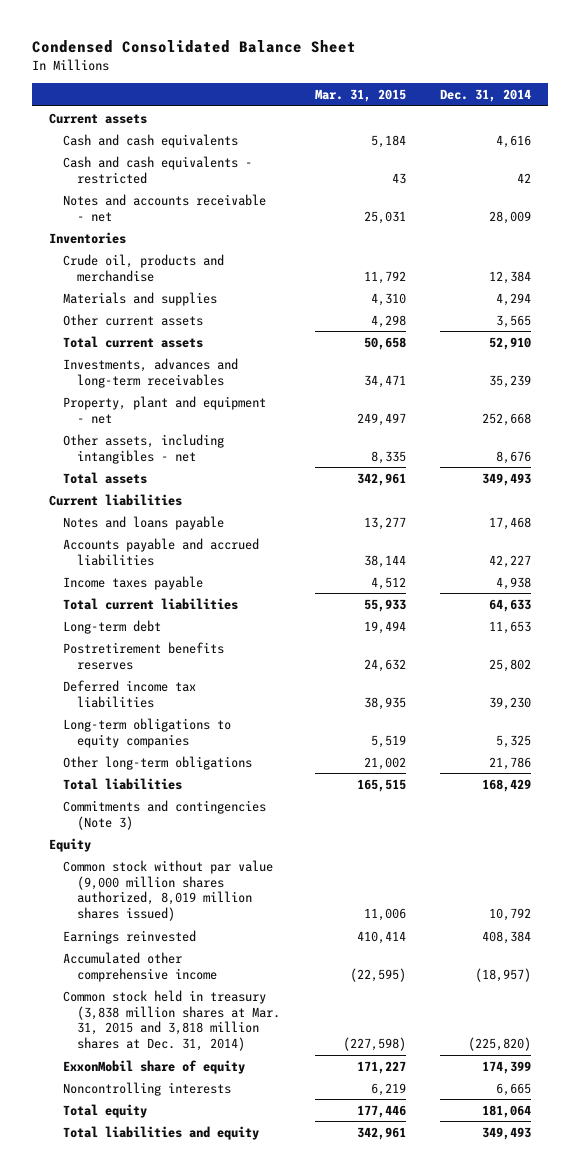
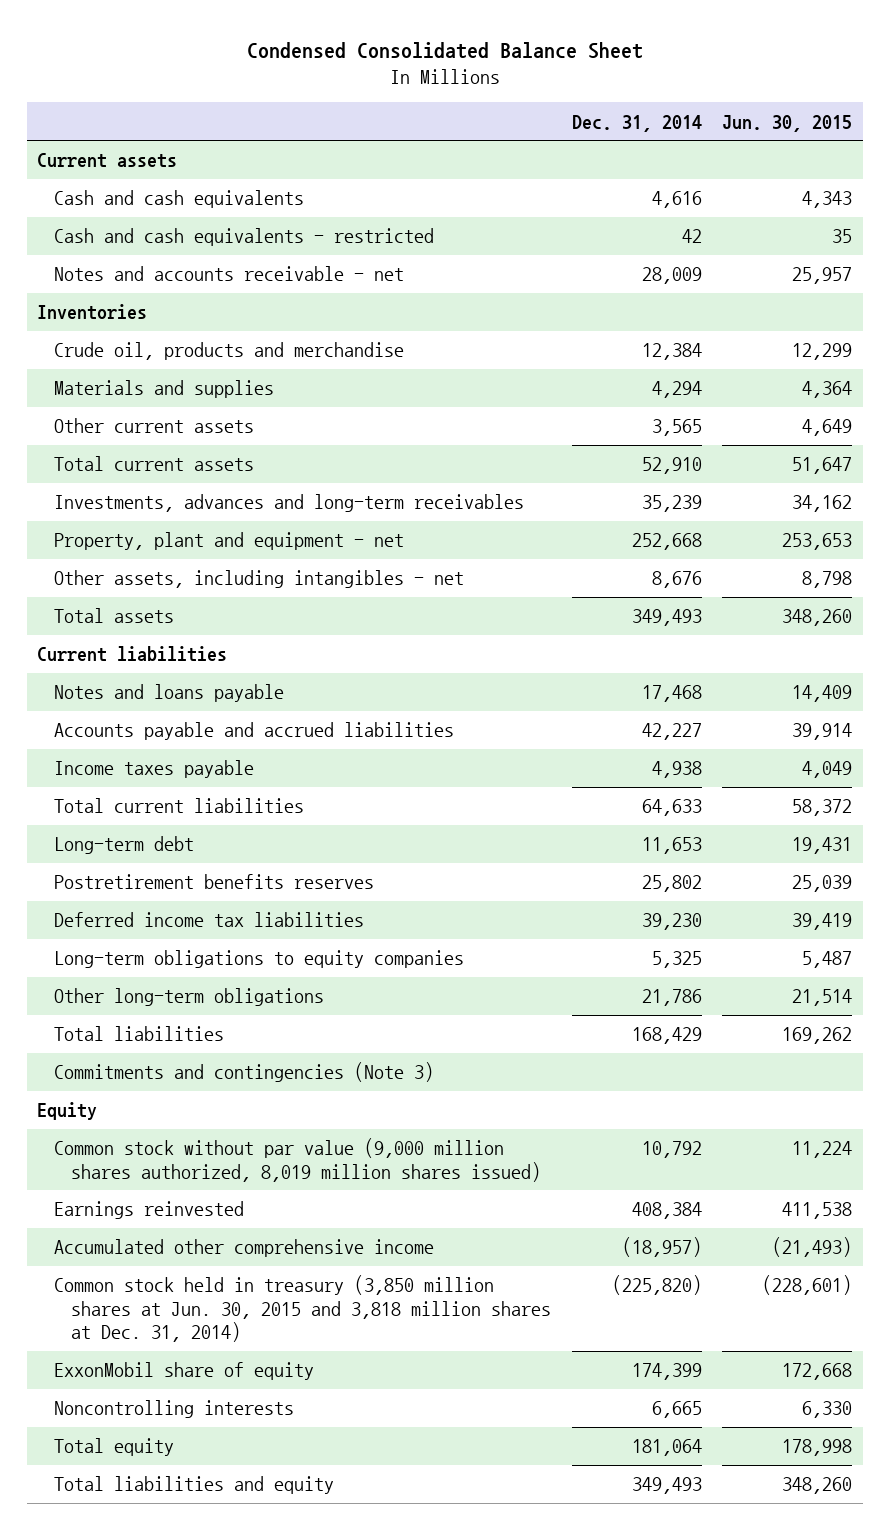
- | Mar. 31, 2015 | Dec. 31, 2014
+ | Dec. 31, 2014 | Jun. 30, 2015
- Common stock held in treasury (3,838 million shares at Mar. 31, 2015 and 3,818 million shares at Dec. 31, 2014) | (227,598) | (225,820)
+ Common stock held in treasury (3,850 million shares at Jun. 30, 2015 and 3,818 million shares at Dec. 31, 2014) | (225,820) | (228,601)

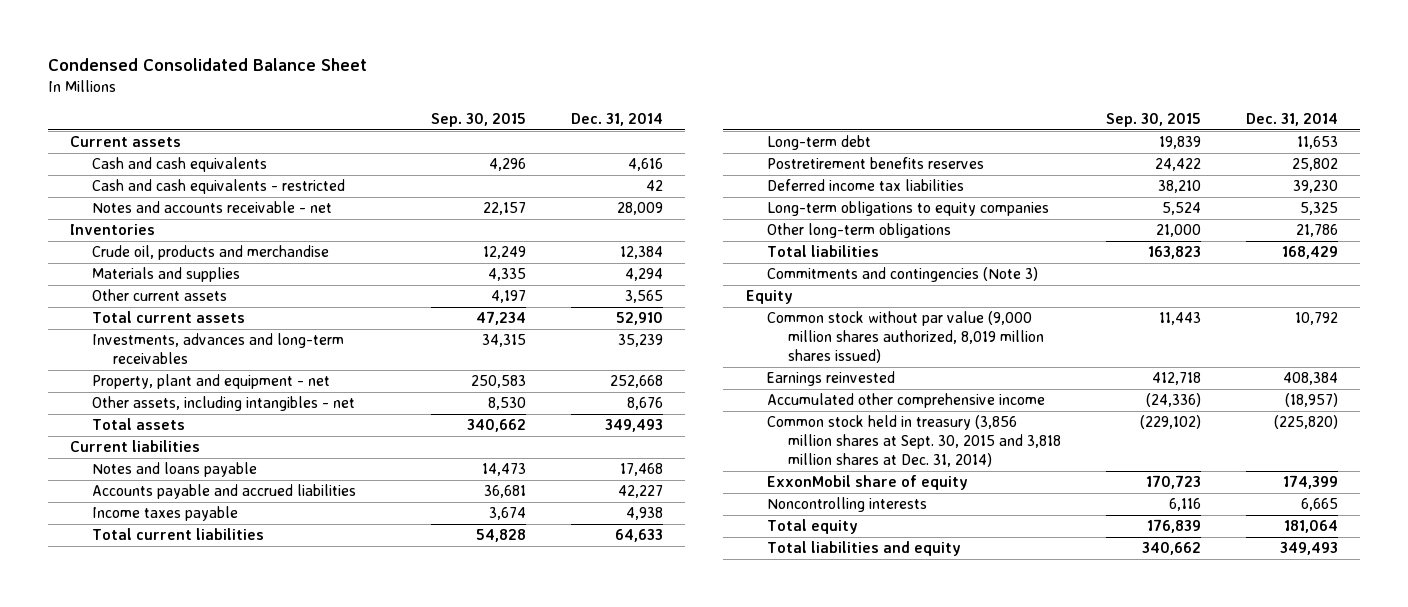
- | Dec. 31, 2014 | Jun. 30, 2015
+ | Sep. 30, 2015 | Dec. 31, 2014
- Common stock held in treasury (3,850 million shares at Jun. 30, 2015 and 3,818 million shares at Dec. 31, 2014) | (225,820) | (228,601)
+ Common stock held in treasury (3,856 million shares at Sept. 30, 2015 and 3,818 million shares at Dec. 31, 2014) | (229,102) | (225,820)

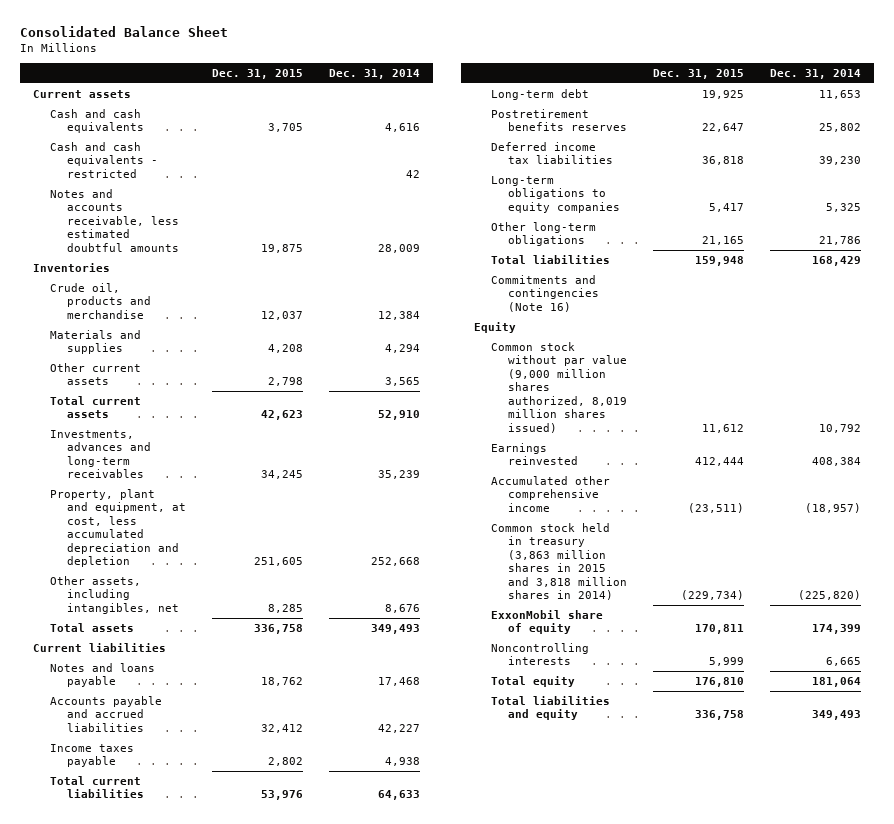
- Condensed Consolidated Balance Sheet
+ Consolidated Balance Sheet
- | Sep. 30, 2015 | Dec. 31, 2014
+ | Dec. 31, 2015 | Dec. 31, 2014
- Notes and accounts receivable - net | 22,157 | 28,009
+ Notes and accounts receivable, less estimated doubtful amounts | 19,875 | 28,009
- Property, plant and equipment - net | 250,583 | 252,668
- Other assets, including intangibles - net | 8,530 | 8,676
+ Property, plant and equipment, at cost, less accumulated depreciation and depletion | 251,605 | 252,668
+ Other assets, including intangibles, net | 8,285 | 8,676
- Commitments and contingencies (Note 3)
+ Commitments and contingencies (Note 16)
- Common stock held in treasury (3,856 million shares at Sept. 30, 2015 and 3,818 million shares at Dec. 31, 2014) | (229,102) | (225,820)
+ Common stock held in treasury (3,863 million shares in 2015 and 3,818 million shares in 2014) | (229,734) | (225,820)

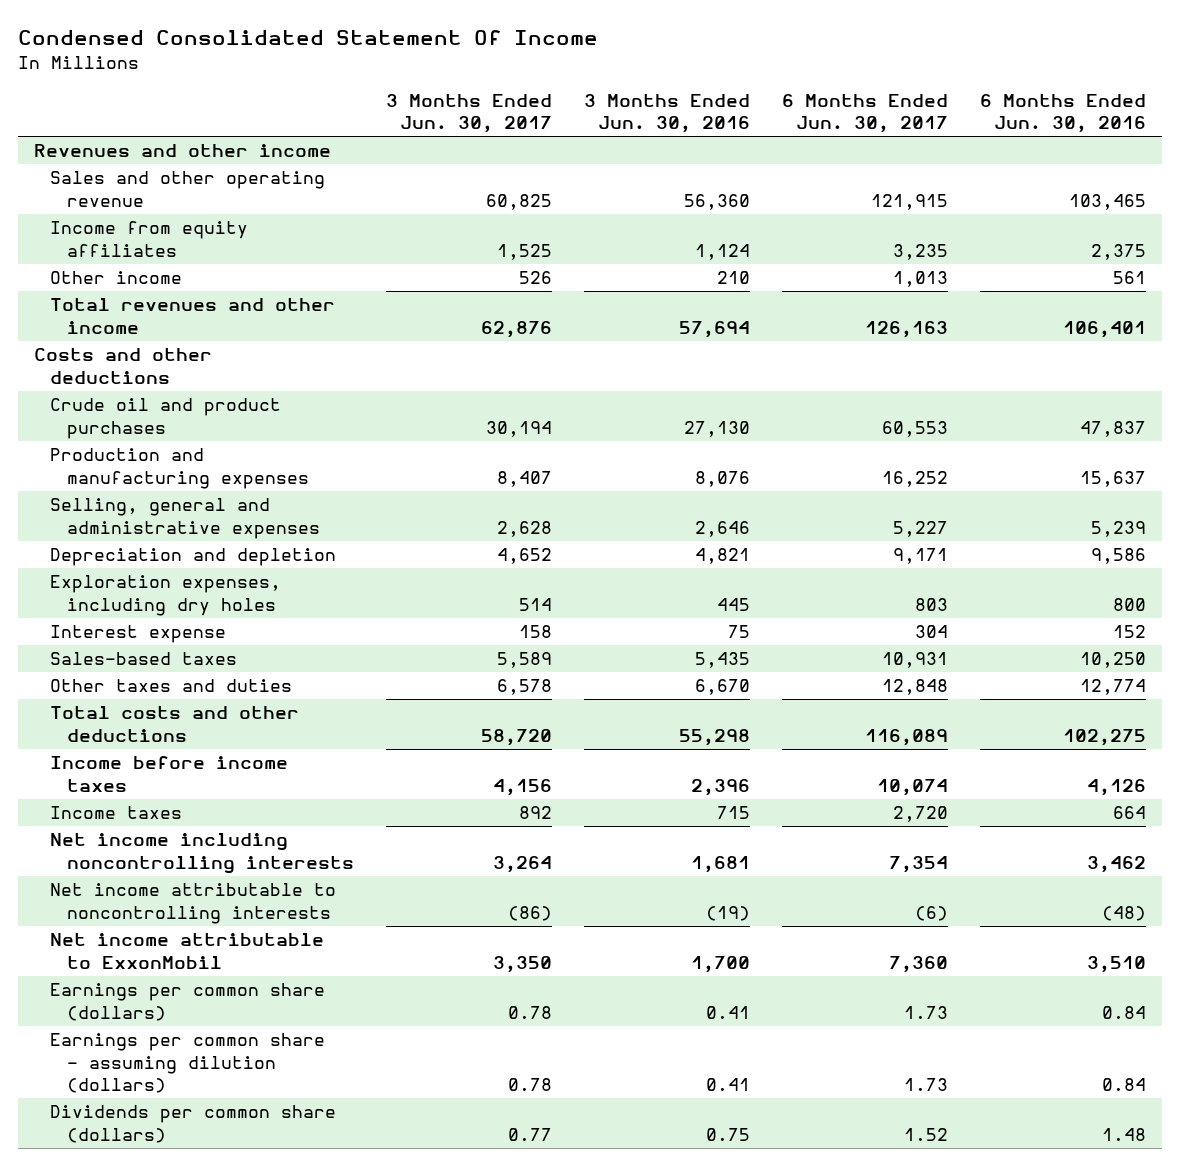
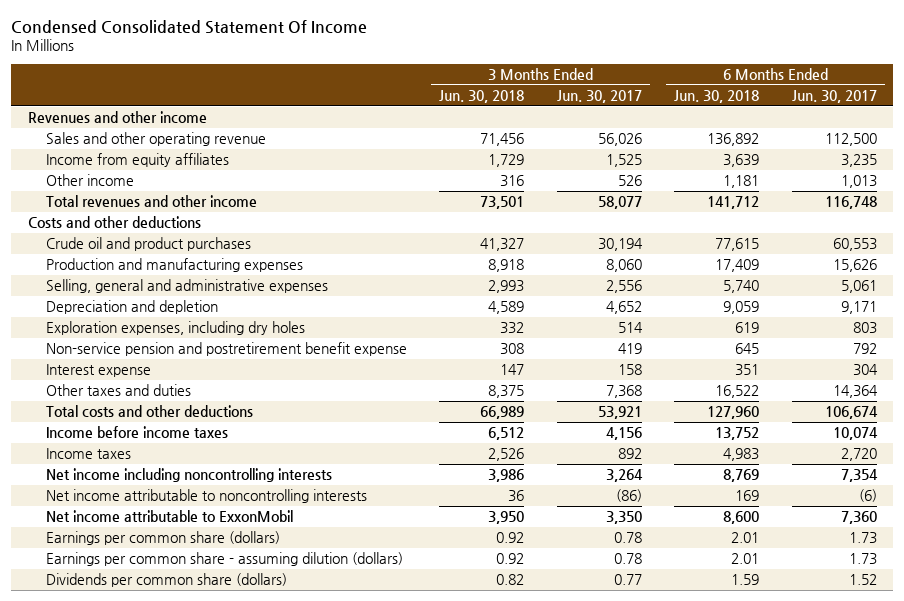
- | 3 Months Ended Jun. 30, 2017 | 3 Months Ended Jun. 30, 2016 | 6 Months Ended Jun. 30, 2017 | 6 Months Ended Jun. 30, 2016
+ | 3 Months Ended Jun. 30, 2018 | 3 Months Ended Jun. 30, 2017 | 6 Months Ended Jun. 30, 2018 | 6 Months Ended Jun. 30, 2017
- Sales and other operating revenue | 60,825 | 56,360 | 121,915 | 103,465
+ Sales and other operating revenue | 71,456 | 56,026 | 136,892 | 112,500
- Total revenues and other income | 62,876 | 57,694 | 126,163 | 106,401
+ Total revenues and other income | 73,501 | 58,077 | 141,712 | 116,748
- Production and manufacturing expenses | 8,407 | 8,076 | 16,252 | 15,637
- Selling, general and administrative expenses | 2,628 | 2,646 | 5,227 | 5,239
+ Production and manufacturing expenses | 8,918 | 8,060 | 17,409 | 15,626
+ Selling, general and administrative expenses | 2,993 | 2,556 | 5,740 | 5,061
+ Non-service pension and postretirement benefit expense | 308 | 419 | 645 | 792
- Sales-based taxes | 5,589 | 5,435 | 10,931 | 10,250
- Other taxes and duties | 6,578 | 6,670 | 12,848 | 12,774
- Total costs and other deductions | 58,720 | 55,298 | 116,089 | 102,275
+ Other taxes and duties | 8,375 | 7,368 | 16,522 | 14,364
+ Total costs and other deductions | 66,989 | 53,921 | 127,960 | 106,674

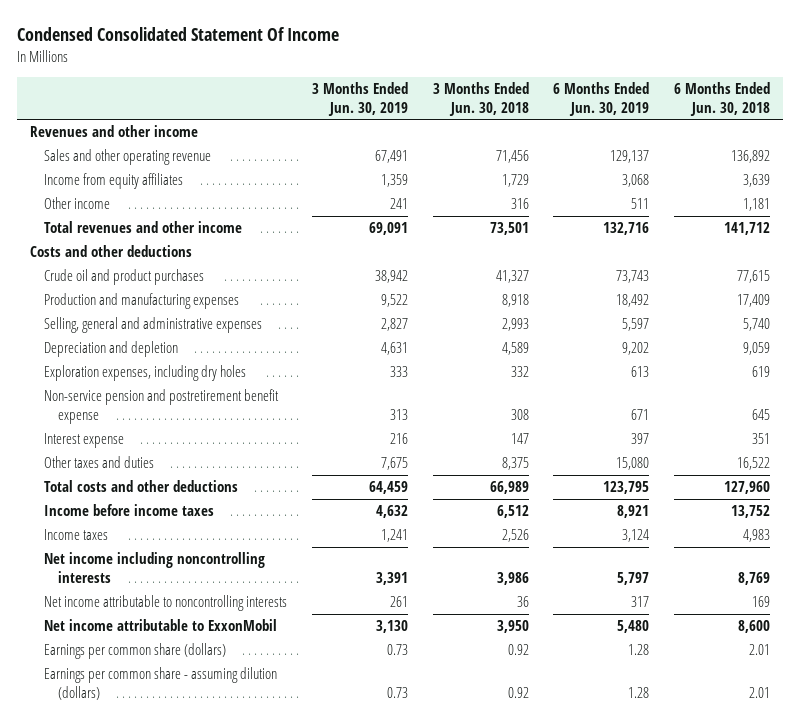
- | 3 Months Ended Jun. 30, 2018 | 3 Months Ended Jun. 30, 2017 | 6 Months Ended Jun. 30, 2018 | 6 Months Ended Jun. 30, 2017
+ | 3 Months Ended Jun. 30, 2019 | 3 Months Ended Jun. 30, 2018 | 6 Months Ended Jun. 30, 2019 | 6 Months Ended Jun. 30, 2018
- Dividends per common share (dollars) | 0.82 | 0.77 | 1.59 | 1.52

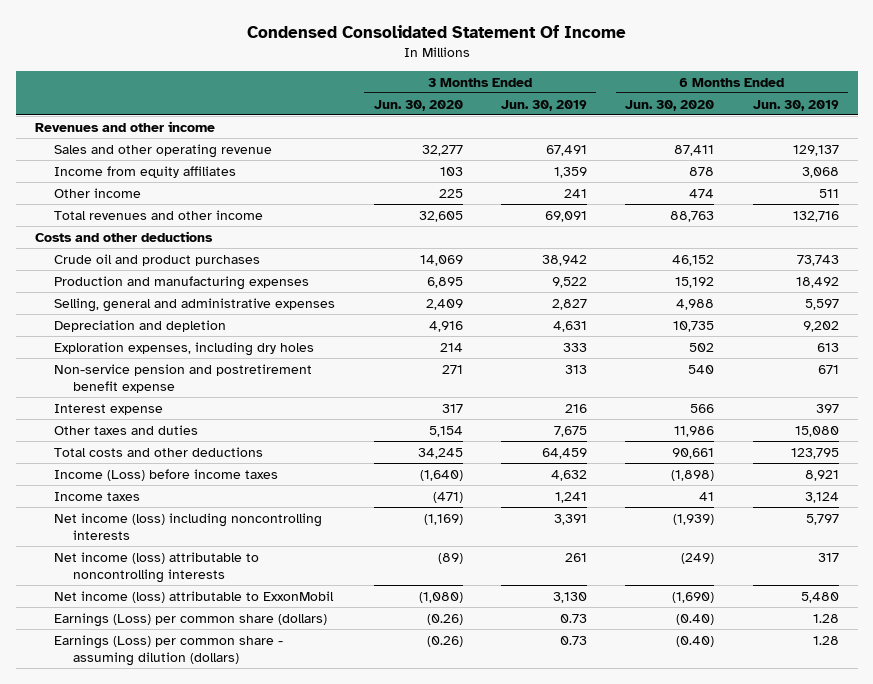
- | 3 Months Ended Jun. 30, 2019 | 3 Months Ended Jun. 30, 2018 | 6 Months Ended Jun. 30, 2019 | 6 Months Ended Jun. 30, 2018
+ | 3 Months Ended Jun. 30, 2020 | 3 Months Ended Jun. 30, 2019 | 6 Months Ended Jun. 30, 2020 | 6 Months Ended Jun. 30, 2019
- Income before income taxes | 4,632 | 6,512 | 8,921 | 13,752
+ Income (Loss) before income taxes | (1,640) | 4,632 | (1,898) | 8,921
- Net income including noncontrolling interests | 3,391 | 3,986 | 5,797 | 8,769
- Net income attributable to noncontrolling interests | 261 | 36 | 317 | 169
- Net income attributable to ExxonMobil | 3,130 | 3,950 | 5,480 | 8,600
- Earnings per common share (dollars) | 0.73 | 0.92 | 1.28 | 2.01
- Earnings per common share - assuming dilution (dollars) | 0.73 | 0.92 | 1.28 | 2.01
+ Net income (loss) including noncontrolling interests | (1,169) | 3,391 | (1,939) | 5,797
+ Net income (loss) attributable to noncontrolling interests | (89) | 261 | (249) | 317
+ Net income (loss) attributable to ExxonMobil | (1,080) | 3,130 | (1,690) | 5,480
+ Earnings (Loss) per common share (dollars) | (0.26) | 0.73 | (0.40) | 1.28
+ Earnings (Loss) per common share - assuming dilution (dollars) | (0.26) | 0.73 | (0.40) | 1.28

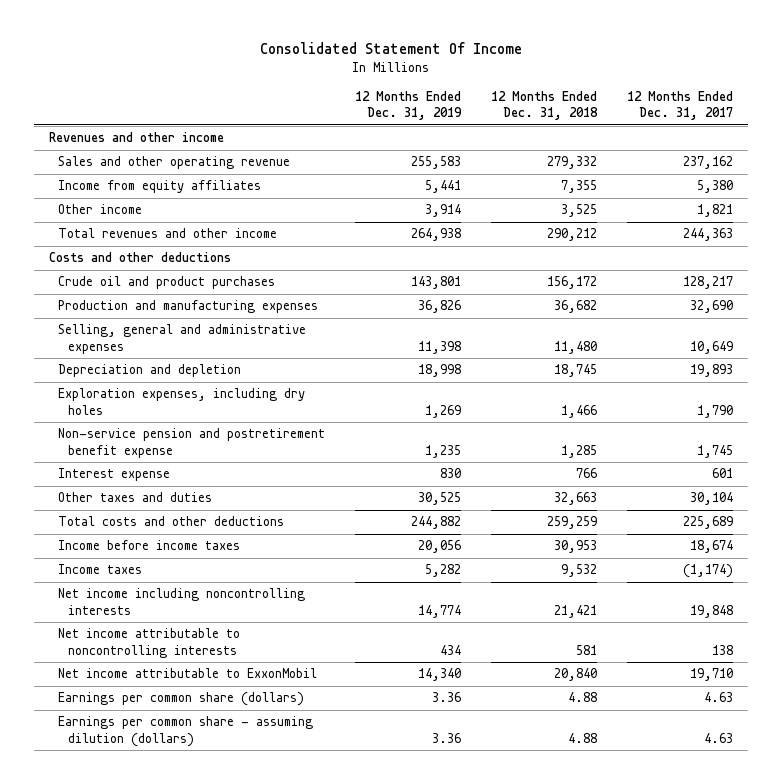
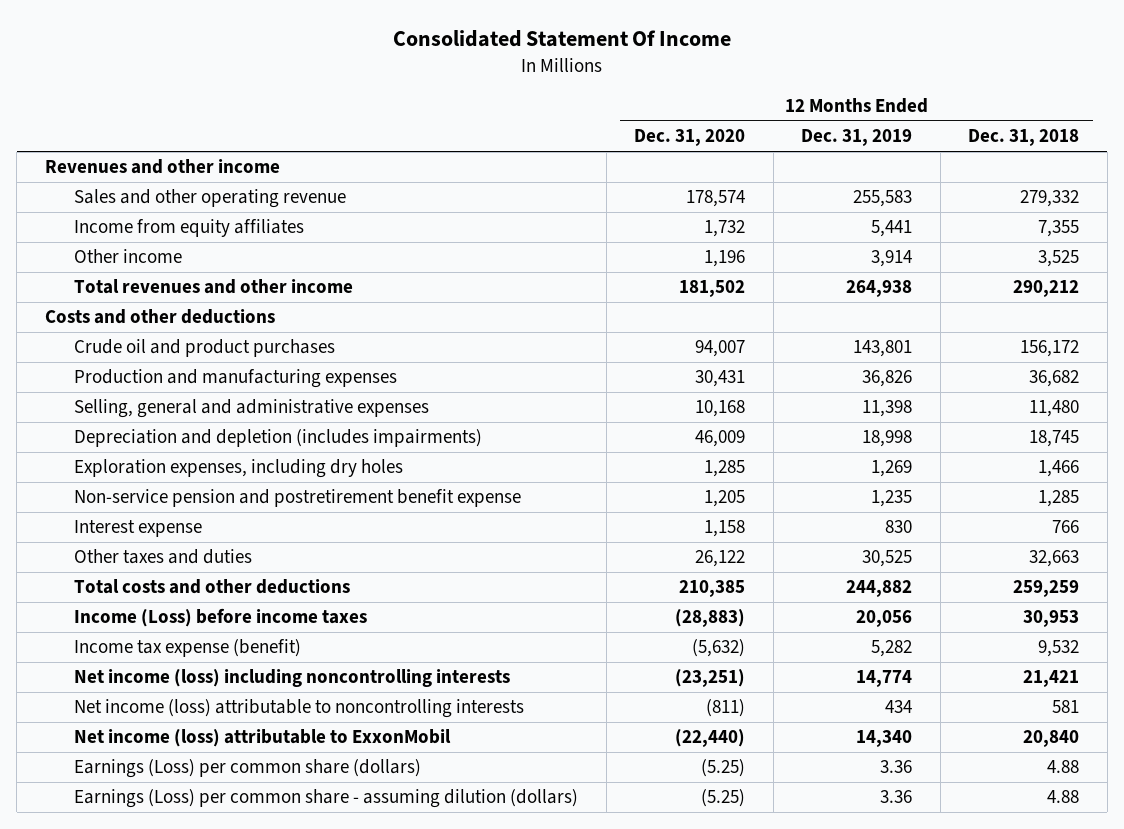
- | 12 Months Ended Dec. 31, 2019 | 12 Months Ended Dec. 31, 2018 | 12 Months Ended Dec. 31, 2017
+ | 12 Months Ended Dec. 31, 2020 | 12 Months Ended Dec. 31, 2019 | 12 Months Ended Dec. 31, 2018
- Depreciation and depletion | 18,998 | 18,745 | 19,893
+ Depreciation and depletion (includes impairments) | 46,009 | 18,998 | 18,745
- Income before income taxes | 20,056 | 30,953 | 18,674
- Income taxes | 5,282 | 9,532 | (1,174)
- Net income including noncontrolling interests | 14,774 | 21,421 | 19,848
- Net income attributable to noncontrolling interests | 434 | 581 | 138
- Net income attributable to ExxonMobil | 14,340 | 20,840 | 19,710
- Earnings per common share (dollars) | 3.36 | 4.88 | 4.63
- Earnings per common share - assuming dilution (dollars) | 3.36 | 4.88 | 4.63
+ Income (Loss) before income taxes | (28,883) | 20,056 | 30,953
+ Income tax expense (benefit) | (5,632) | 5,282 | 9,532
+ Net income (loss) including noncontrolling interests | (23,251) | 14,774 | 21,421
+ Net income (loss) attributable to noncontrolling interests | (811) | 434 | 581
+ Net income (loss) attributable to ExxonMobil | (22,440) | 14,340 | 20,840
+ Earnings (Loss) per common share (dollars) | (5.25) | 3.36 | 4.88
+ Earnings (Loss) per common share - assuming dilution (dollars) | (5.25) | 3.36 | 4.88

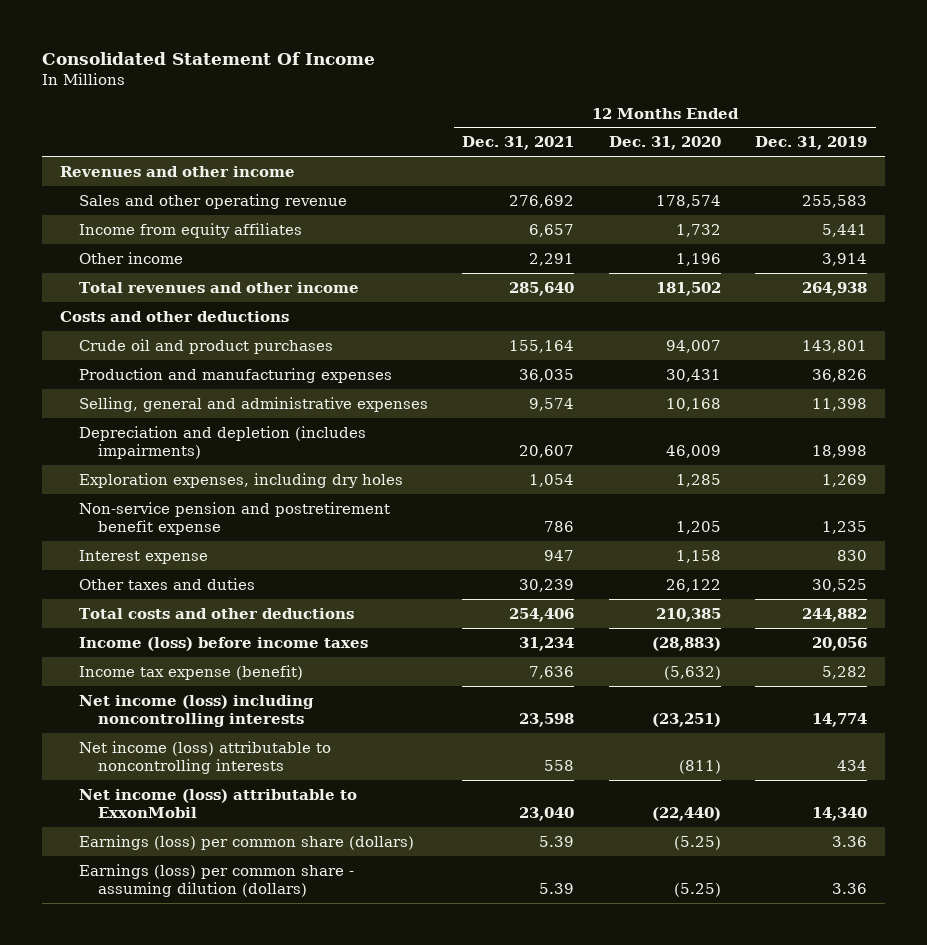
- | 12 Months Ended Dec. 31, 2020 | 12 Months Ended Dec. 31, 2019 | 12 Months Ended Dec. 31, 2018
+ | 12 Months Ended Dec. 31, 2021 | 12 Months Ended Dec. 31, 2020 | 12 Months Ended Dec. 31, 2019
- Income (Loss) before income taxes | (28,883) | 20,056 | 30,953
+ Income (loss) before income taxes | 31,234 | (28,883) | 20,056
- Earnings (Loss) per common share (dollars) | (5.25) | 3.36 | 4.88
- Earnings (Loss) per common share - assuming dilution (dollars) | (5.25) | 3.36 | 4.88
+ Earnings (loss) per common share (dollars) | 5.39 | (5.25) | 3.36
+ Earnings (loss) per common share - assuming dilution (dollars) | 5.39 | (5.25) | 3.36

